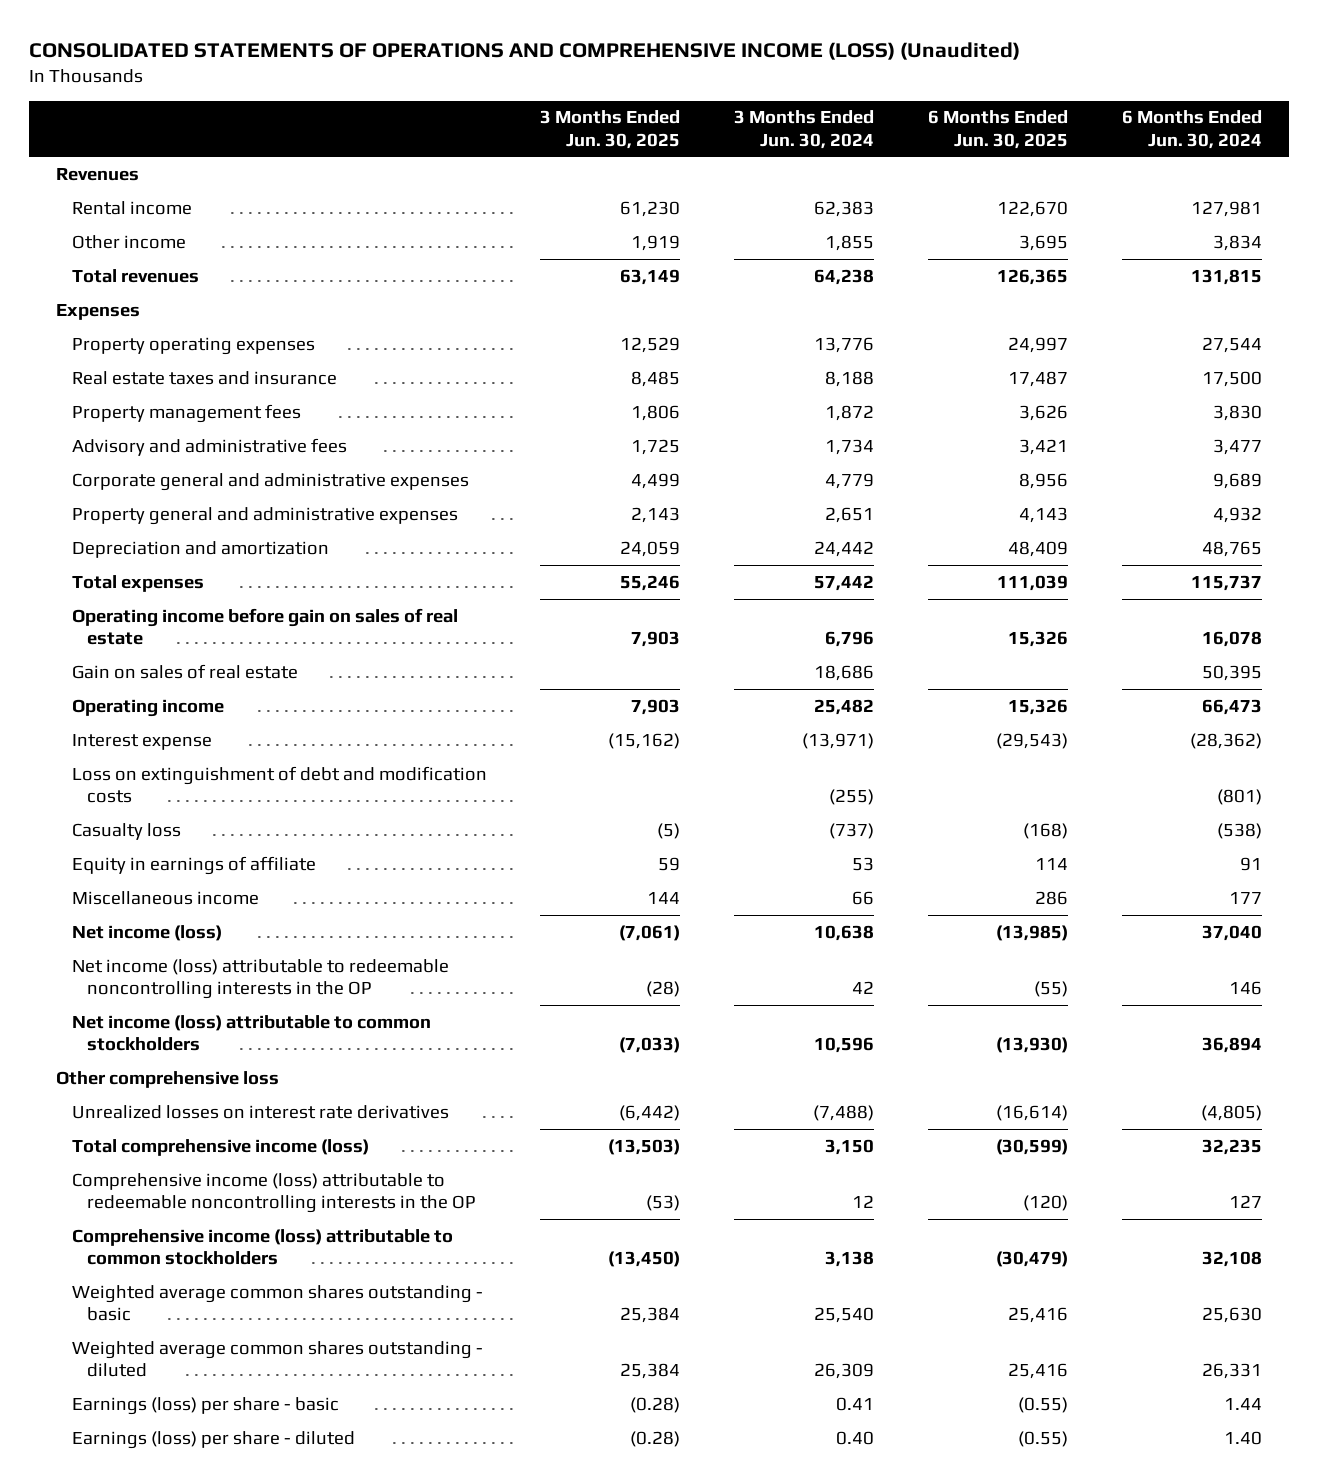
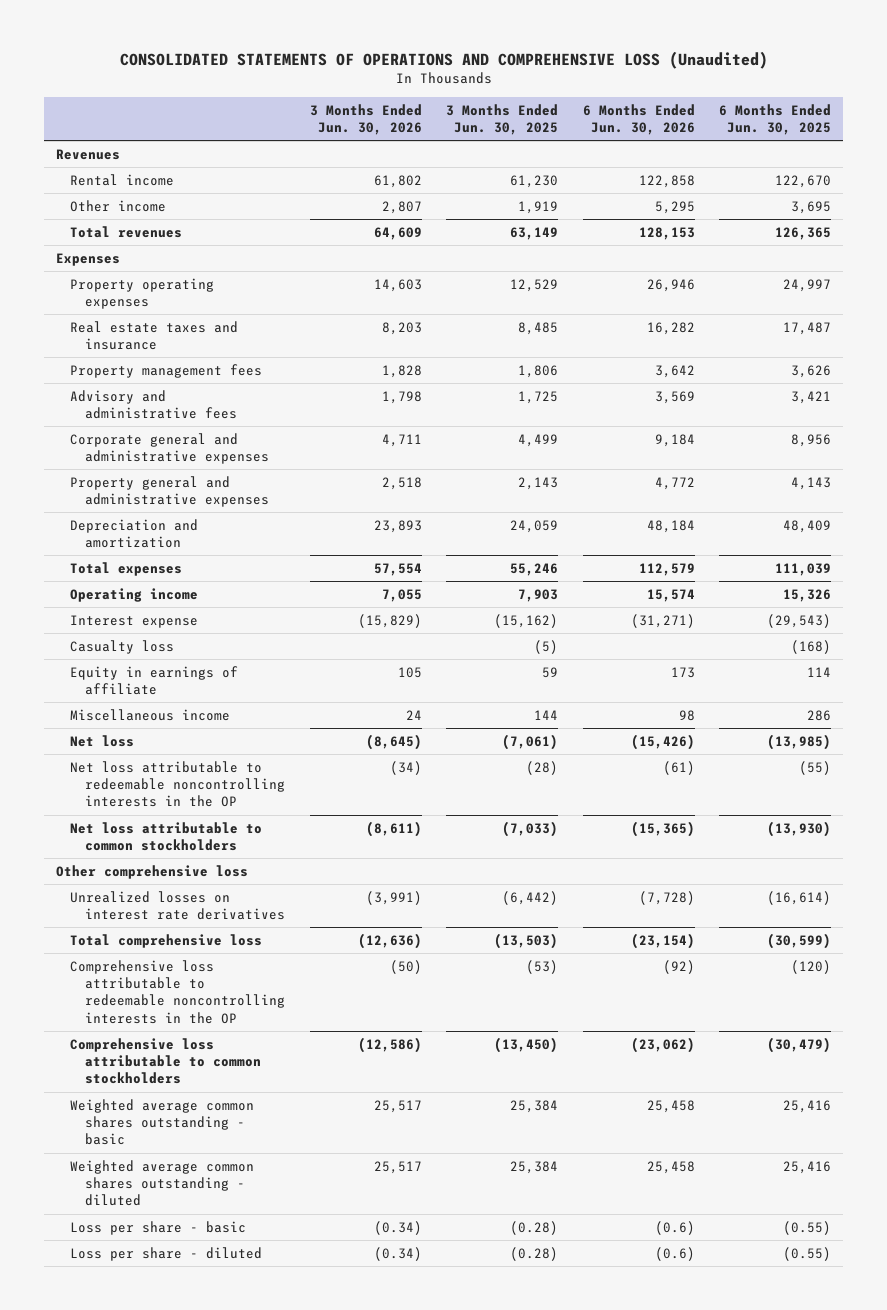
- CONSOLIDATED STATEMENTS OF OPERATIONS AND COMPREHENSIVE INCOME (LOSS) (Unaudited)
+ CONSOLIDATED STATEMENTS OF OPERATIONS AND COMPREHENSIVE LOSS (Unaudited)
- | 3 Months Ended Jun. 30, 2025 | 3 Months Ended Jun. 30, 2024 | 6 Months Ended Jun. 30, 2025 | 6 Months Ended Jun. 30, 2024
+ | 3 Months Ended Jun. 30, 2026 | 3 Months Ended Jun. 30, 2025 | 6 Months Ended Jun. 30, 2026 | 6 Months Ended Jun. 30, 2025
- Operating income before gain on sales of real estate | 7,903 | 6,796 | 15,326 | 16,078
- Gain on sales of real estate | | 18,686 | | 50,395
- Loss on extinguishment of debt and modification costs | | (255) | | (801)
- Net income (loss) | (7,061) | 10,638 | (13,985) | 37,040
- Net income (loss) attributable to redeemable noncontrolling interests in the OP | (28) | 42 | (55) | 146
- Net income (loss) attributable to common stockholders | (7,033) | 10,596 | (13,930) | 36,894
+ Net loss | (8,645) | (7,061) | (15,426) | (13,985)
+ Net loss attributable to redeemable noncontrolling interests in the OP | (34) | (28) | (61) | (55)
+ Net loss attributable to common stockholders | (8,611) | (7,033) | (15,365) | (13,930)
- Total comprehensive income (loss) | (13,503) | 3,150 | (30,599) | 32,235
- Comprehensive income (loss) attributable to redeemable noncontrolling interests in the OP | (53) | 12 | (120) | 127
- Comprehensive income (loss) attributable to common stockholders | (13,450) | 3,138 | (30,479) | 32,108
+ Total comprehensive loss | (12,636) | (13,503) | (23,154) | (30,599)
+ Comprehensive loss attributable to redeemable noncontrolling interests in the OP | (50) | (53) | (92) | (120)
+ Comprehensive loss attributable to common stockholders | (12,586) | (13,450) | (23,062) | (30,479)
- Earnings (loss) per share - basic | (0.28) | 0.41 | (0.55) | 1.44
- Earnings (loss) per share - diluted | (0.28) | 0.40 | (0.55) | 1.40
+ Loss per share - basic | (0.34) | (0.28) | (0.6) | (0.55)
+ Loss per share - diluted | (0.34) | (0.28) | (0.6) | (0.55)

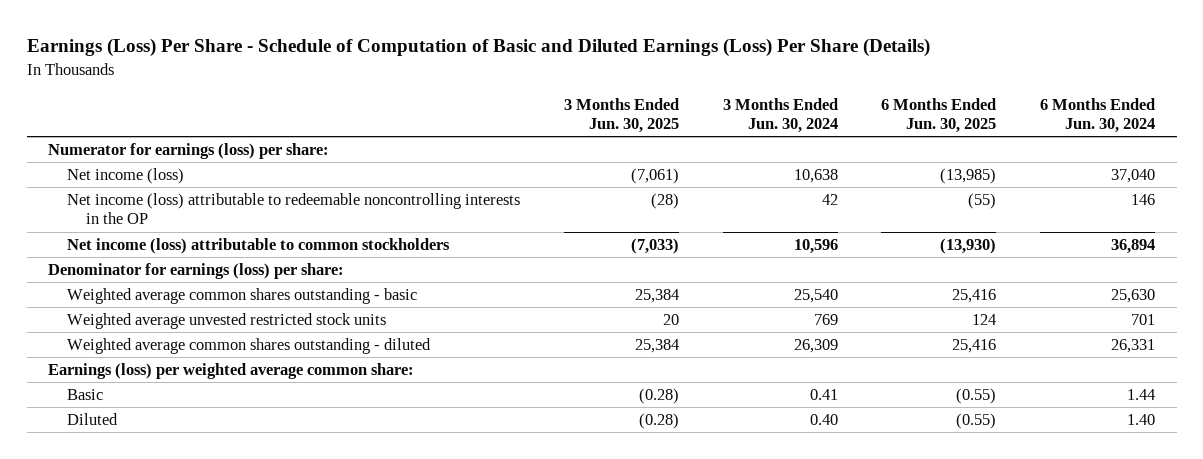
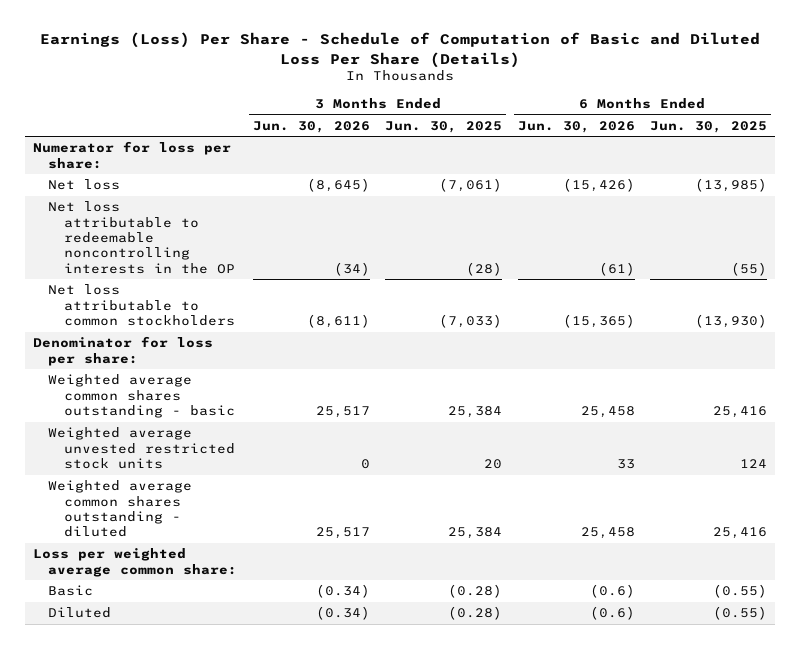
- Earnings (Loss) Per Share - Schedule of Computation of Basic and Diluted Earnings (Loss) Per Share (Details)
+ Earnings (Loss) Per Share - Schedule of Computation of Basic and Diluted Loss Per Share (Details)
- | 3 Months Ended Jun. 30, 2025 | 3 Months Ended Jun. 30, 2024 | 6 Months Ended Jun. 30, 2025 | 6 Months Ended Jun. 30, 2024
+ | 3 Months Ended Jun. 30, 2026 | 3 Months Ended Jun. 30, 2025 | 6 Months Ended Jun. 30, 2026 | 6 Months Ended Jun. 30, 2025
- Numerator for earnings (loss) per share:
- Net income (loss) | (7,061) | 10,638 | (13,985) | 37,040
- Net income (loss) attributable to redeemable noncontrolling interests in the OP | (28) | 42 | (55) | 146
- Net income (loss) attributable to common stockholders | (7,033) | 10,596 | (13,930) | 36,894
- Denominator for earnings (loss) per share:
+ Numerator for loss per share:
+ Net loss | (8,645) | (7,061) | (15,426) | (13,985)
+ Net loss attributable to redeemable noncontrolling interests in the OP | (34) | (28) | (61) | (55)
+ Net loss attributable to common stockholders | (8,611) | (7,033) | (15,365) | (13,930)
+ Denominator for loss per share:
- Earnings (loss) per weighted average common share:
+ Loss per weighted average common share:

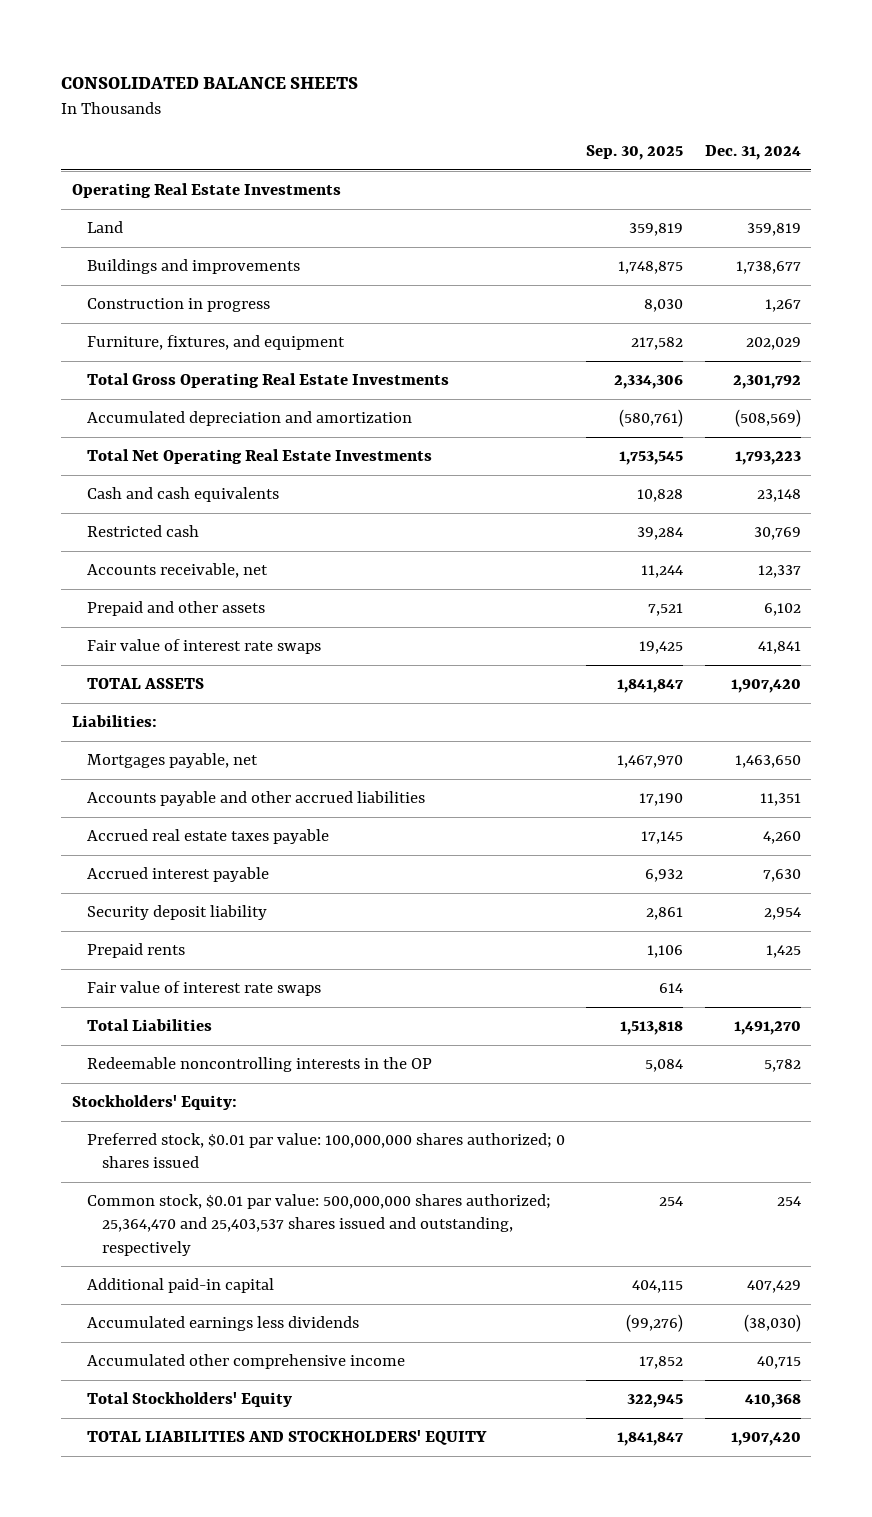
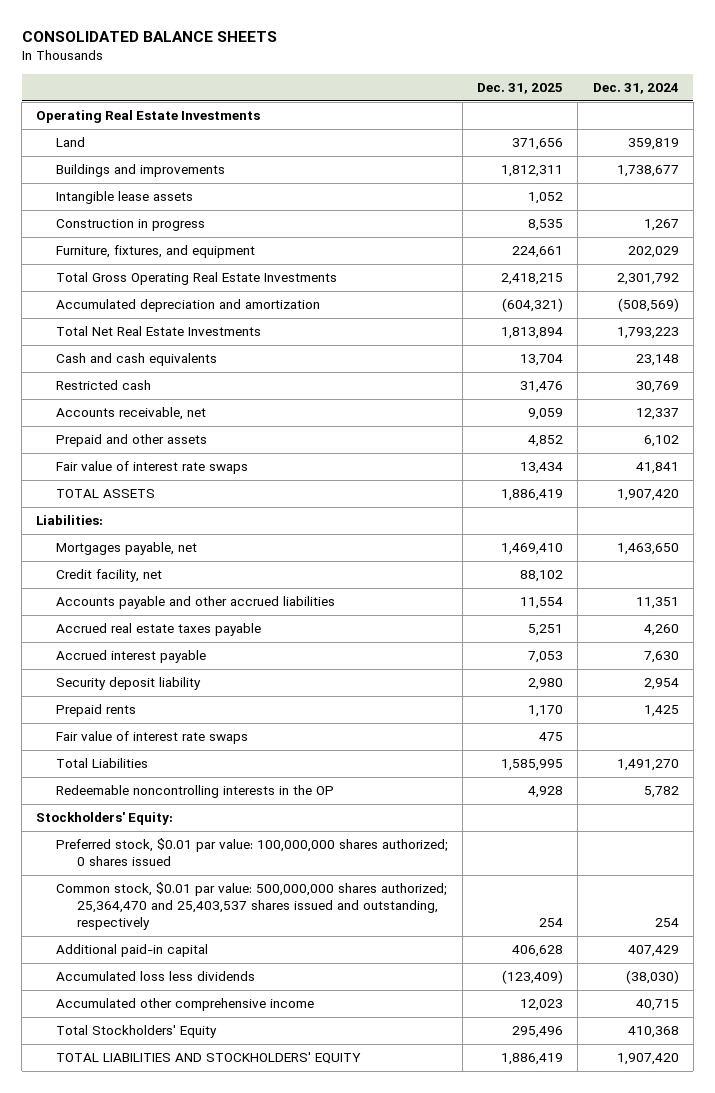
- | Sep. 30, 2025 | Dec. 31, 2024
+ | Dec. 31, 2025 | Dec. 31, 2024
+ Intangible lease assets | 1,052 |
- Total Net Operating Real Estate Investments | 1,753,545 | 1,793,223
+ Total Net Real Estate Investments | 1,813,894 | 1,793,223
+ Credit facility, net | 88,102 |
- Accumulated earnings less dividends | (99,276) | (38,030)
+ Accumulated loss less dividends | (123,409) | (38,030)

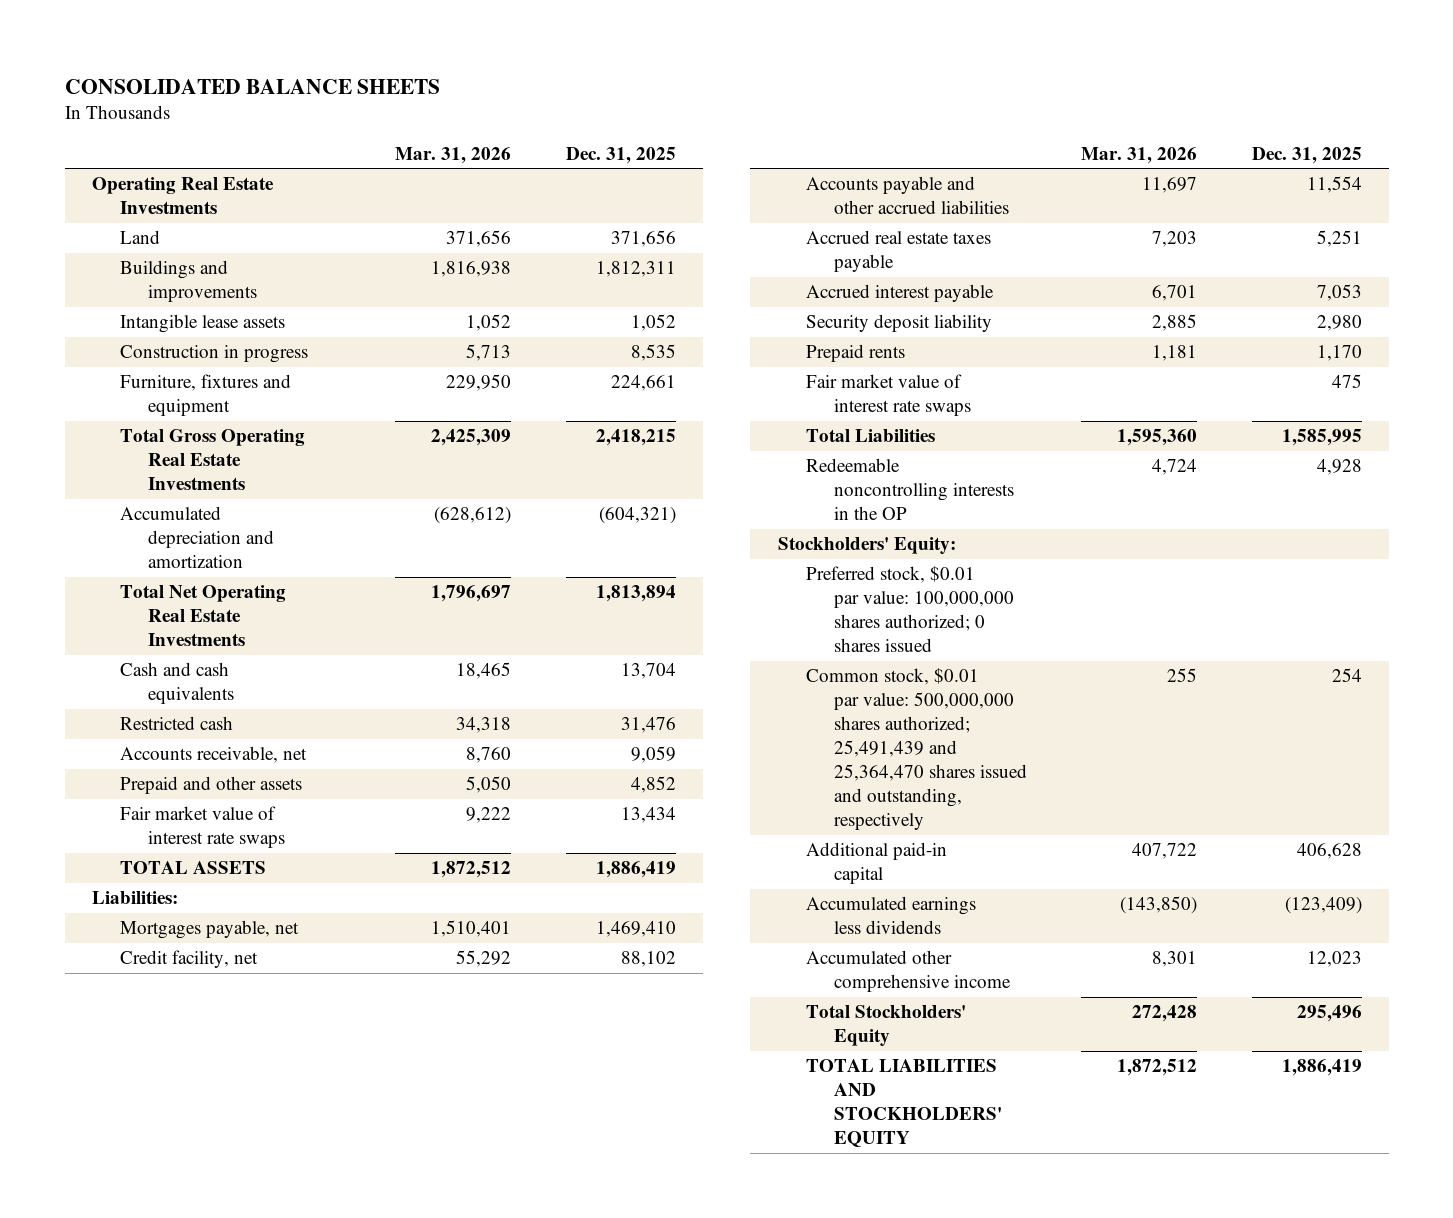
- | Dec. 31, 2025 | Dec. 31, 2024
+ | Mar. 31, 2026 | Dec. 31, 2025
- Furniture, fixtures, and equipment | 224,661 | 202,029
+ Furniture, fixtures and equipment | 229,950 | 224,661
- Total Net Real Estate Investments | 1,813,894 | 1,793,223
+ Total Net Operating Real Estate Investments | 1,796,697 | 1,813,894
- Fair value of interest rate swaps | 13,434 | 41,841
+ Fair market value of interest rate swaps | 9,222 | 13,434
- Fair value of interest rate swaps | 475 |
+ Fair market value of interest rate swaps | | 475
- Common stock, $0.01 par value: 500,000,000 shares authorized; 25,364,470 and 25,403,537 shares issued and outstanding, respectively | 254 | 254
+ Common stock, $0.01 par value: 500,000,000 shares authorized; 25,491,439 and 25,364,470 shares issued and outstanding, respectively | 255 | 254
- Accumulated loss less dividends | (123,409) | (38,030)
+ Accumulated earnings less dividends | (143,850) | (123,409)

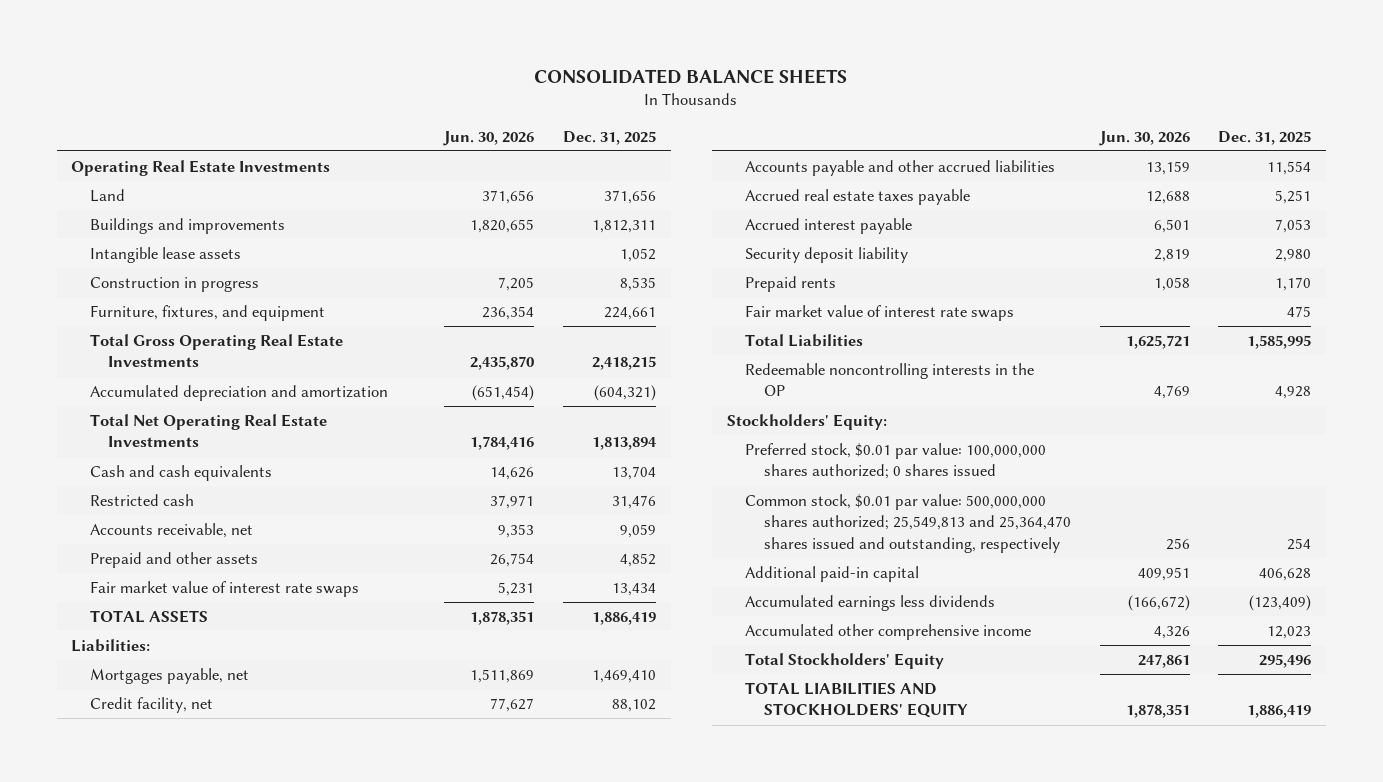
- | Mar. 31, 2026 | Dec. 31, 2025
+ | Jun. 30, 2026 | Dec. 31, 2025
- Furniture, fixtures and equipment | 229,950 | 224,661
+ Furniture, fixtures, and equipment | 236,354 | 224,661
- Common stock, $0.01 par value: 500,000,000 shares authorized; 25,491,439 and 25,364,470 shares issued and outstanding, respectively | 255 | 254
+ Common stock, $0.01 par value: 500,000,000 shares authorized; 25,549,813 and 25,364,470 shares issued and outstanding, respectively | 256 | 254

